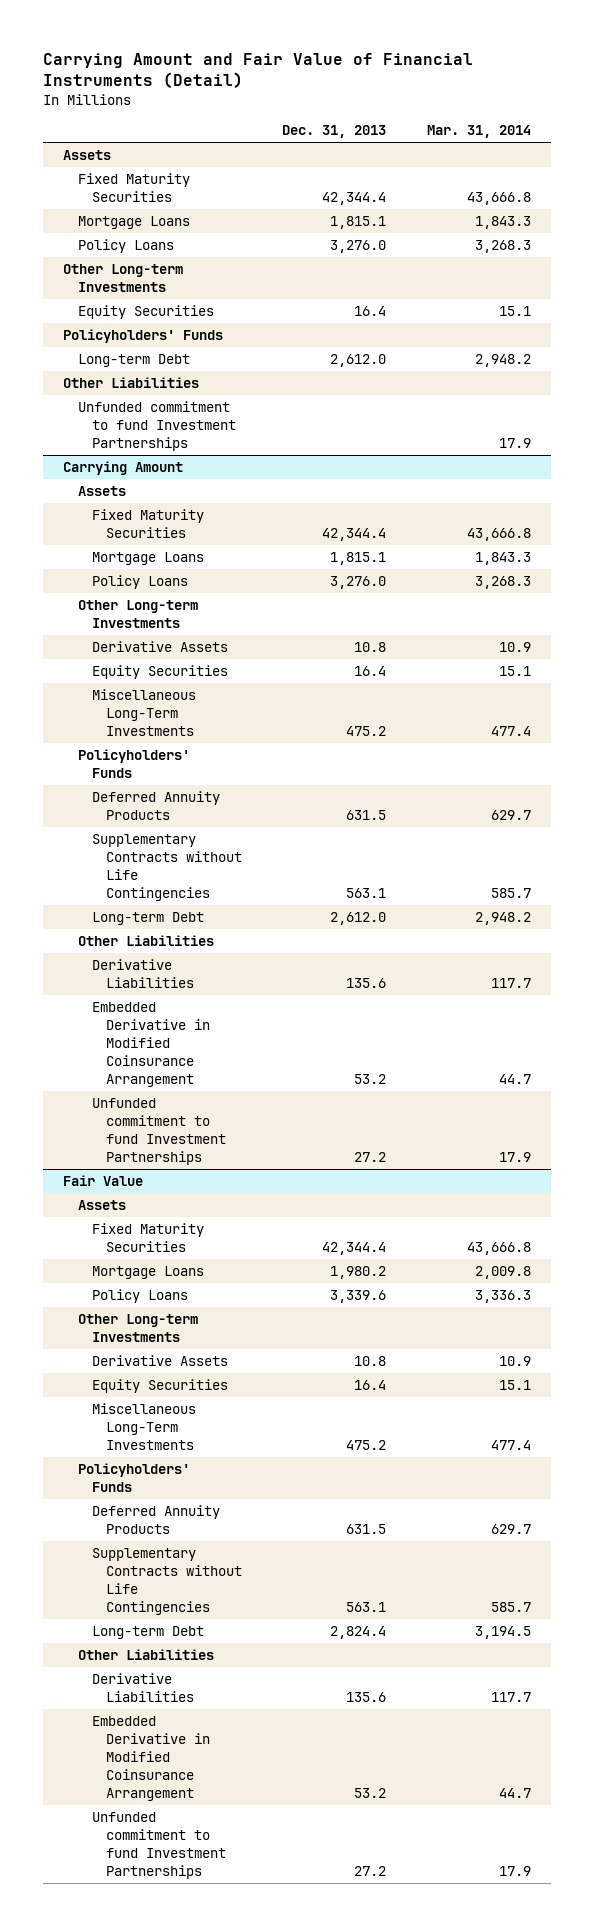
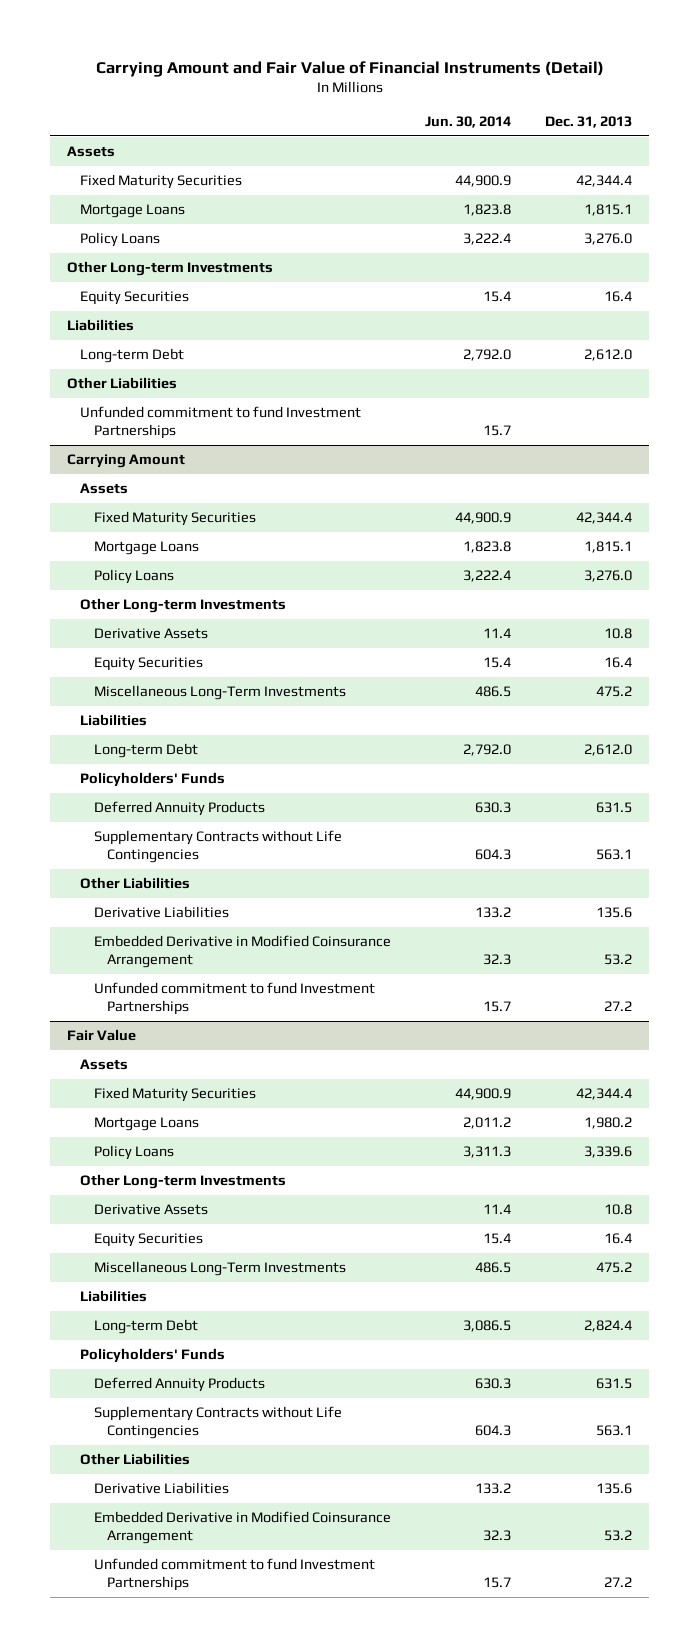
- | Dec. 31, 2013 | Mar. 31, 2014
+ | Jun. 30, 2014 | Dec. 31, 2013
- Policyholders' Funds
+ Liabilities
@ Carrying Amount
+ Liabilities
moved up: Long-term Debt | 2,792.0 | 2,612.0
@ Fair Value
+ Liabilities
moved up: Long-term Debt | 3,086.5 | 2,824.4

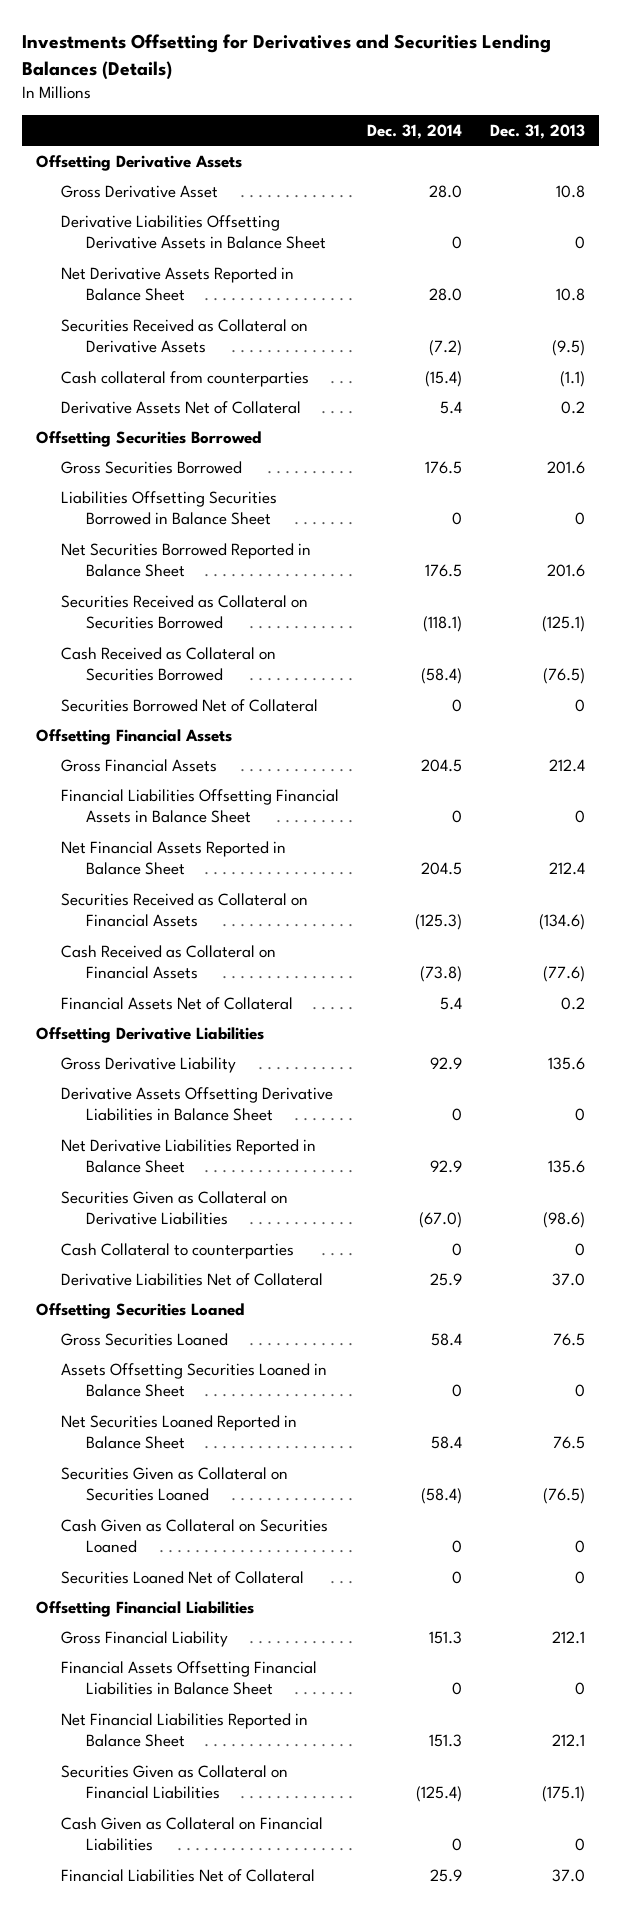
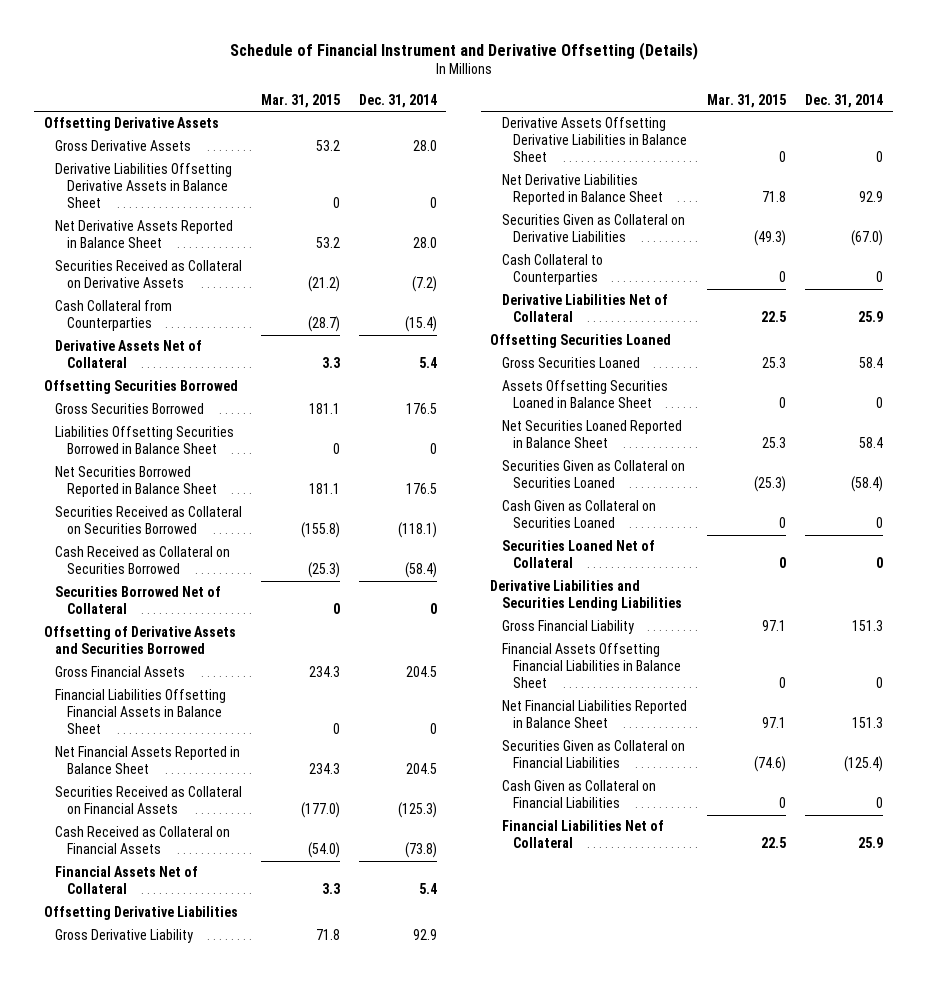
- Investments Offsetting for Derivatives and Securities Lending Balances (Details)
+ Schedule of Financial Instrument and Derivative Offsetting (Details)
- | Dec. 31, 2014 | Dec. 31, 2013
+ | Mar. 31, 2015 | Dec. 31, 2014
- Gross Derivative Asset | 28.0 | 10.8
+ Gross Derivative Assets | 53.2 | 28.0
- Cash collateral from counterparties | (15.4) | (1.1)
+ Cash Collateral from Counterparties | (28.7) | (15.4)
- Offsetting Financial Assets
+ Offsetting of Derivative Assets and Securities Borrowed
- Cash Collateral to counterparties | 0 | 0
+ Cash Collateral to Counterparties | 0 | 0
- Offsetting Financial Liabilities
+ Derivative Liabilities and Securities Lending Liabilities

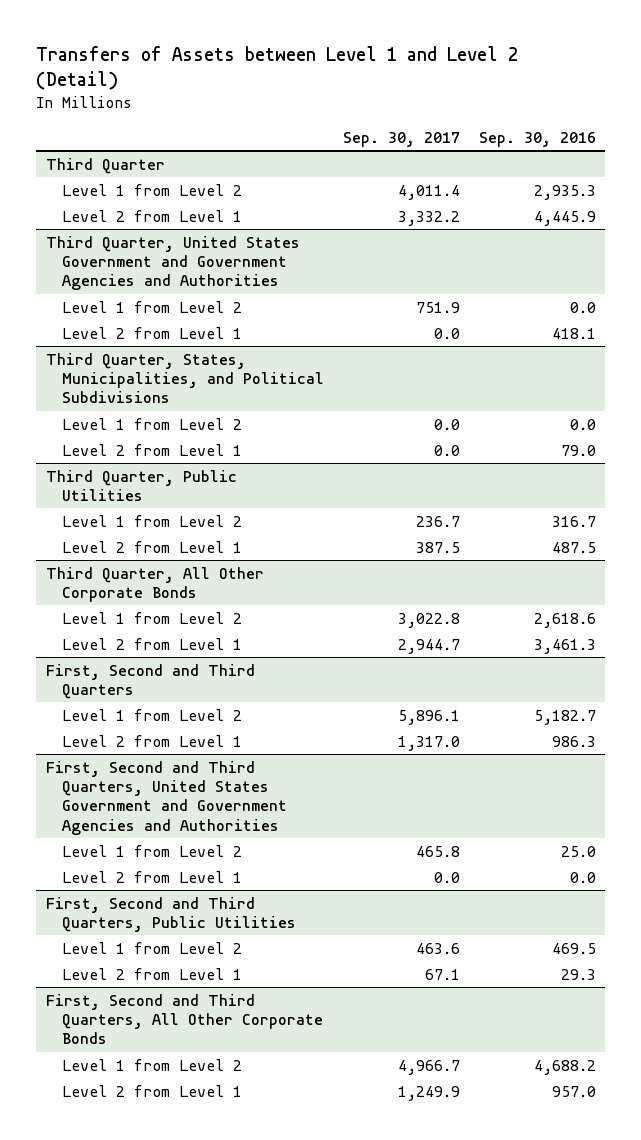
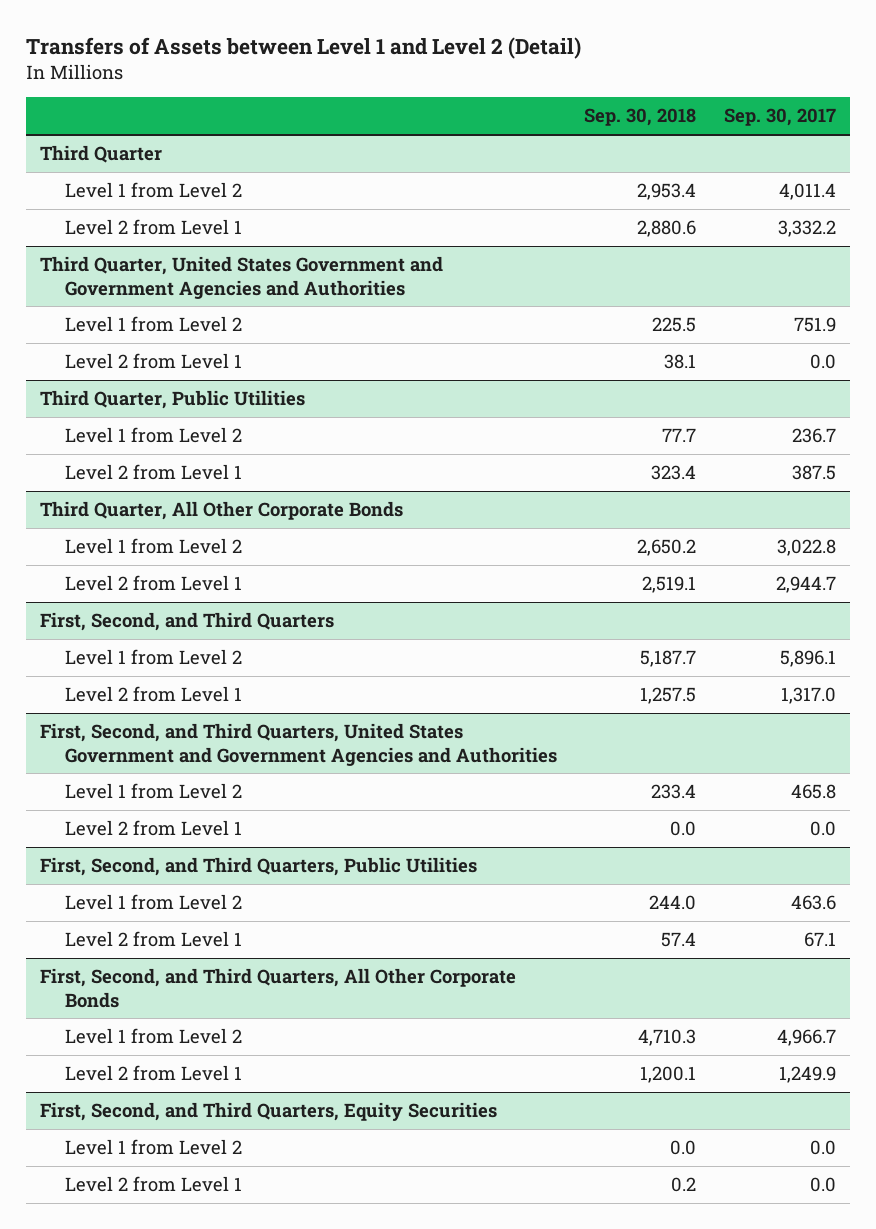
- | Sep. 30, 2017 | Sep. 30, 2016
+ | Sep. 30, 2018 | Sep. 30, 2017
- Third Quarter, States, Municipalities, and Political Subdivisions
- Level 1 from Level 2 | 0.0 | 0.0
- Level 2 from Level 1 | 0.0 | 79.0
- First, Second and Third Quarters
+ First, Second, and Third Quarters
- First, Second and Third Quarters, United States Government and Government Agencies and Authorities
+ First, Second, and Third Quarters, United States Government and Government Agencies and Authorities
- First, Second and Third Quarters, Public Utilities
+ First, Second, and Third Quarters, Public Utilities
- First, Second and Third Quarters, All Other Corporate Bonds
+ First, Second, and Third Quarters, All Other Corporate Bonds
+ First, Second, and Third Quarters, Equity Securities
+ Level 1 from Level 2 | 0.0 | 0.0
+ Level 2 from Level 1 | 0.2 | 0.0

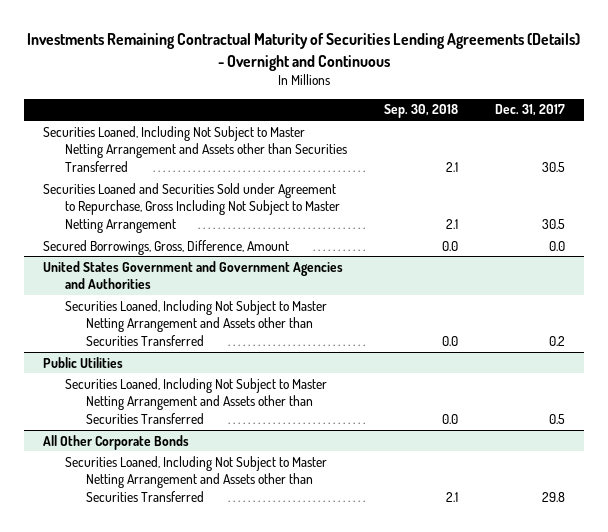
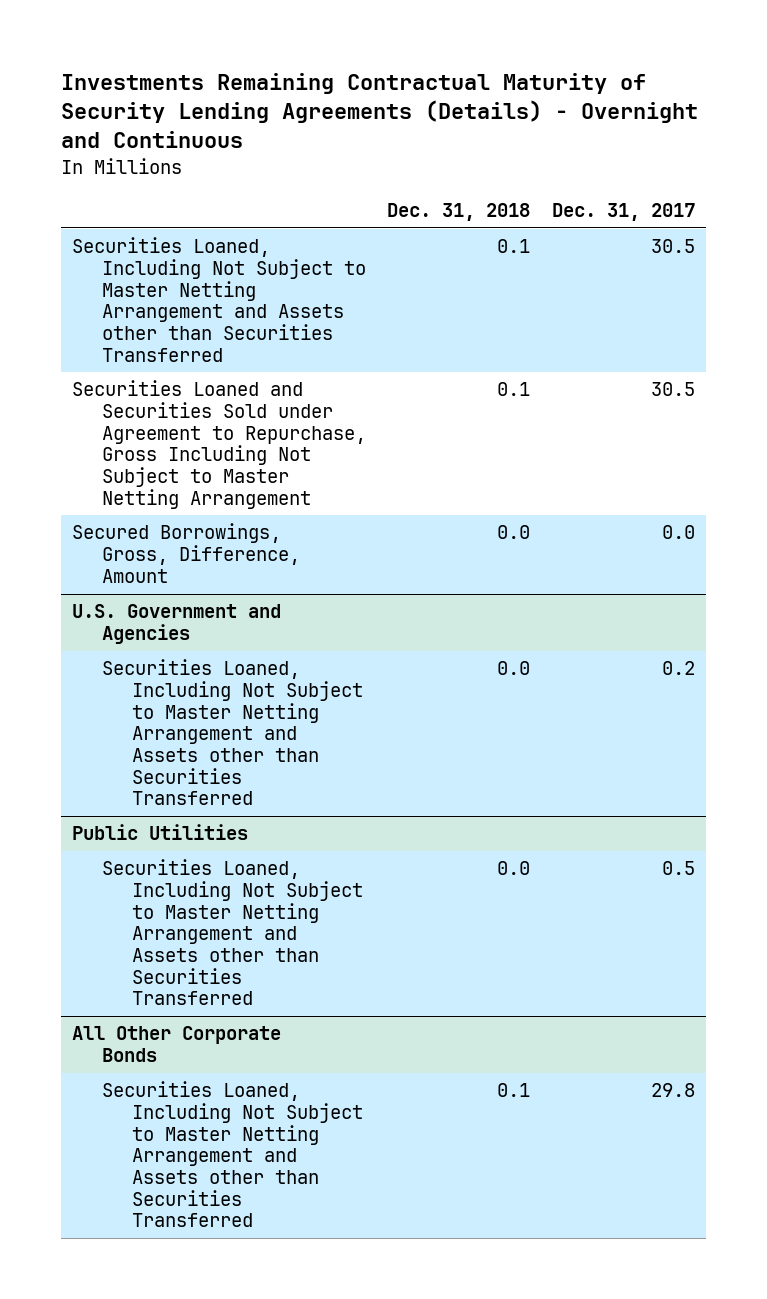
- Investments Remaining Contractual Maturity of Securities Lending Agreements (Details) - Overnight and Continuous
+ Investments Remaining Contractual Maturity of Security Lending Agreements (Details) - Overnight and Continuous
- | Sep. 30, 2018 | Dec. 31, 2017
+ | Dec. 31, 2018 | Dec. 31, 2017
- United States Government and Government Agencies and Authorities
+ U.S. Government and Agencies

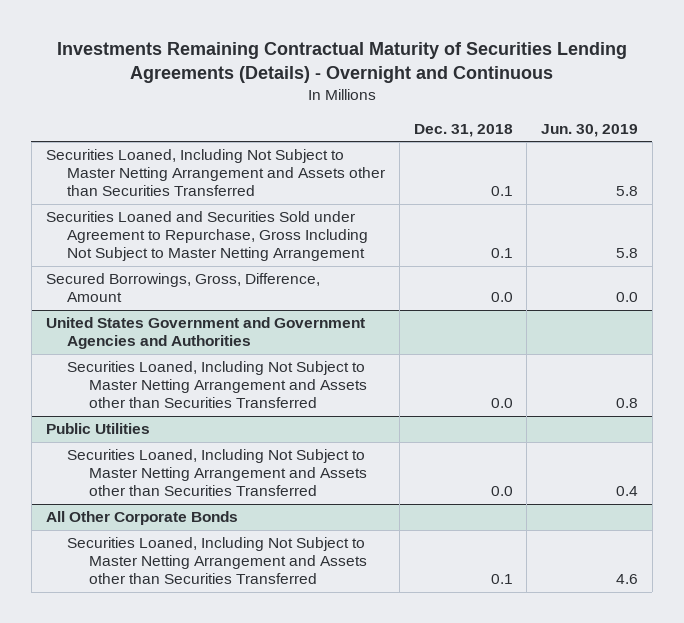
- Investments Remaining Contractual Maturity of Security Lending Agreements (Details) - Overnight and Continuous
+ Investments Remaining Contractual Maturity of Securities Lending Agreements (Details) - Overnight and Continuous
- | Dec. 31, 2018 | Dec. 31, 2017
+ | Dec. 31, 2018 | Jun. 30, 2019
- U.S. Government and Agencies
+ United States Government and Government Agencies and Authorities

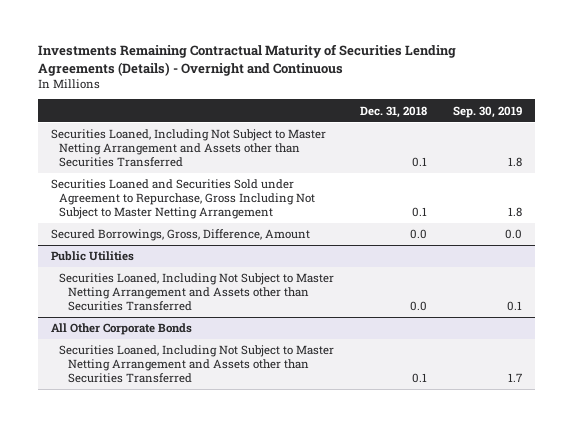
- | Dec. 31, 2018 | Jun. 30, 2019
+ | Dec. 31, 2018 | Sep. 30, 2019
- United States Government and Government Agencies and Authorities
- Securities Loaned, Including Not Subject to Master Netting Arrangement and Assets other than Securities Transferred | 0.0 | 0.8

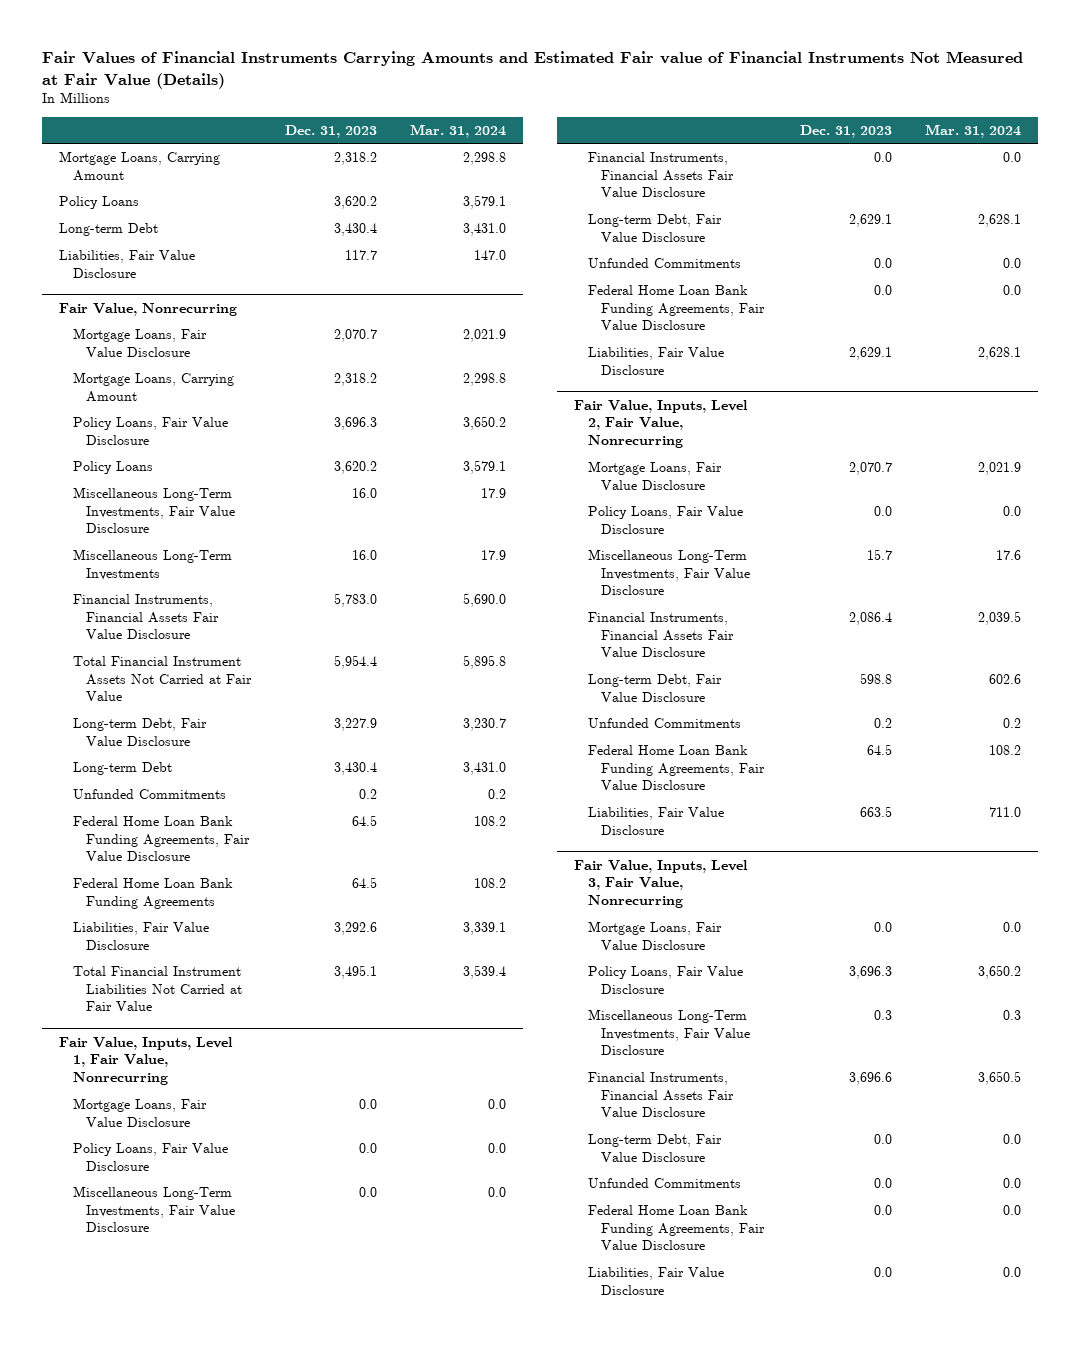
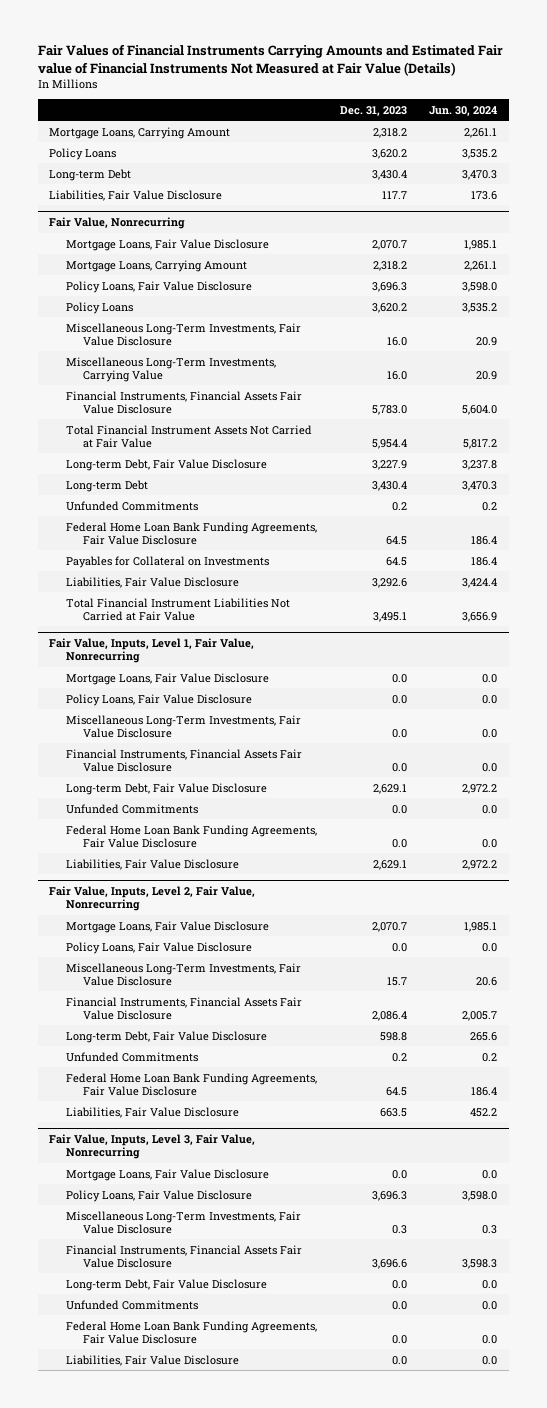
- | Dec. 31, 2023 | Mar. 31, 2024
+ | Dec. 31, 2023 | Jun. 30, 2024
@ Fair Value, Nonrecurring
- Miscellaneous Long-Term Investments | 16.0 | 17.9
+ Miscellaneous Long-Term Investments, Carrying Value | 16.0 | 20.9
- Federal Home Loan Bank Funding Agreements | 64.5 | 108.2
+ Payables for Collateral on Investments | 64.5 | 186.4

